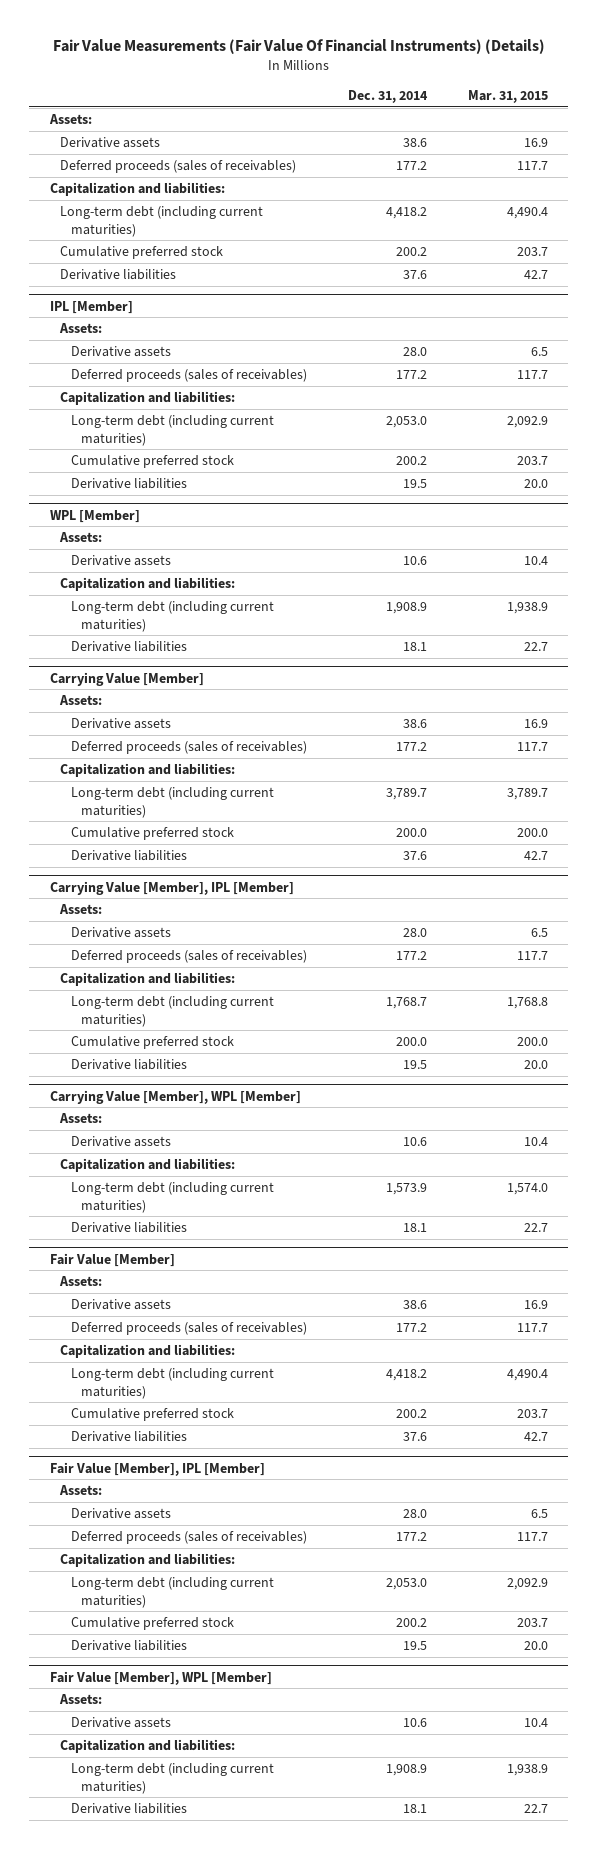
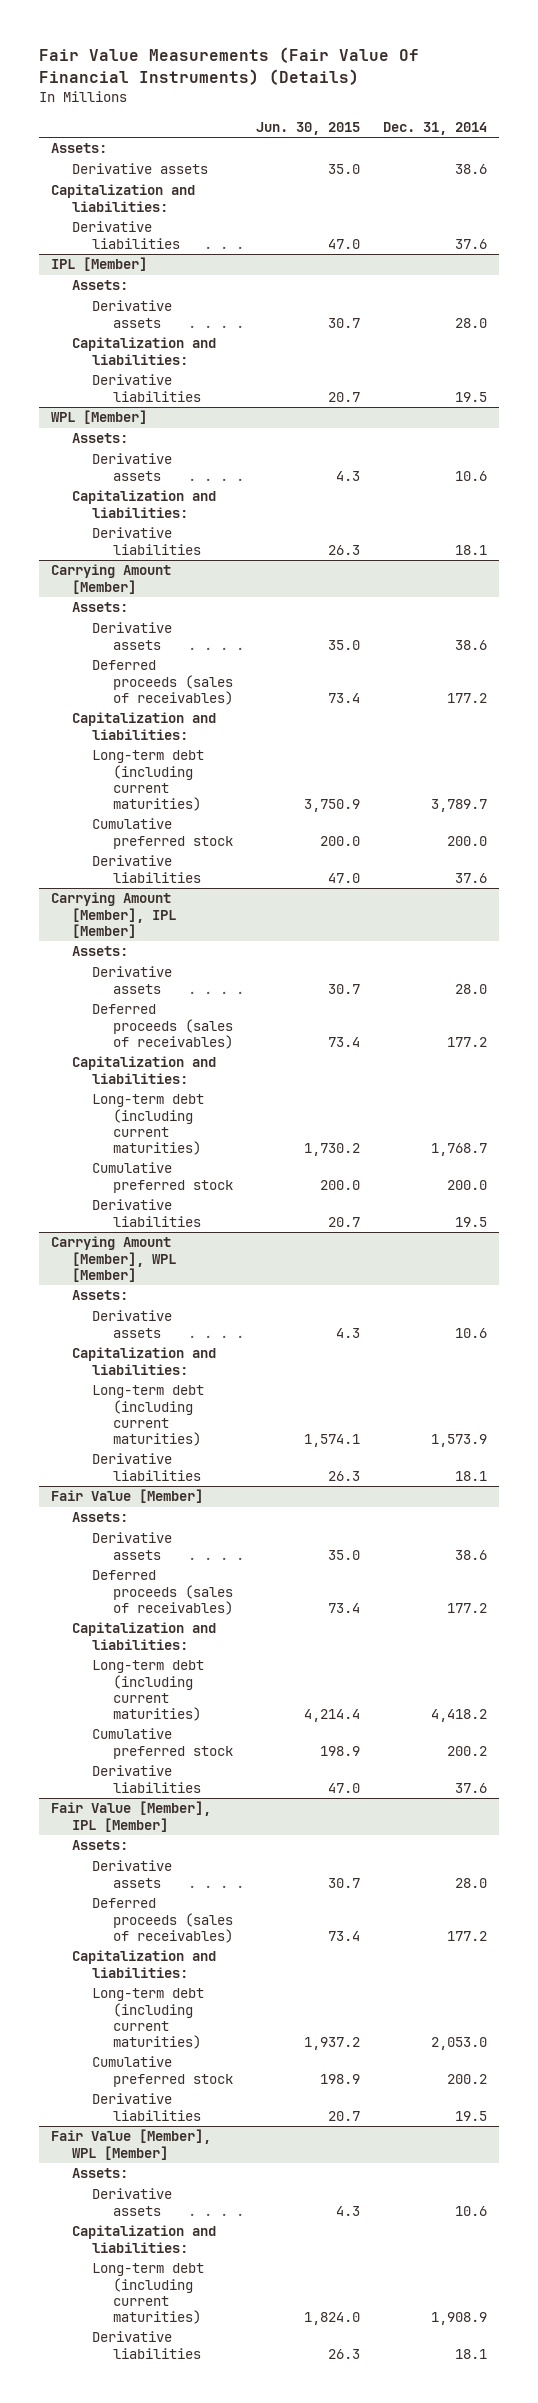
- | Dec. 31, 2014 | Mar. 31, 2015
+ | Jun. 30, 2015 | Dec. 31, 2014
- Deferred proceeds (sales of receivables) | 177.2 | 117.7
- Long-term debt (including current maturities) | 4,418.2 | 4,490.4
- Cumulative preferred stock | 200.2 | 203.7
@ IPL [Member]
- Deferred proceeds (sales of receivables) | 177.2 | 117.7
- Long-term debt (including current maturities) | 2,053.0 | 2,092.9
- Cumulative preferred stock | 200.2 | 203.7
@ WPL [Member]
- Long-term debt (including current maturities) | 1,908.9 | 1,938.9
- Carrying Value [Member]
+ Carrying Amount [Member]
- Carrying Value [Member], IPL [Member]
+ Carrying Amount [Member], IPL [Member]
- Carrying Value [Member], WPL [Member]
+ Carrying Amount [Member], WPL [Member]

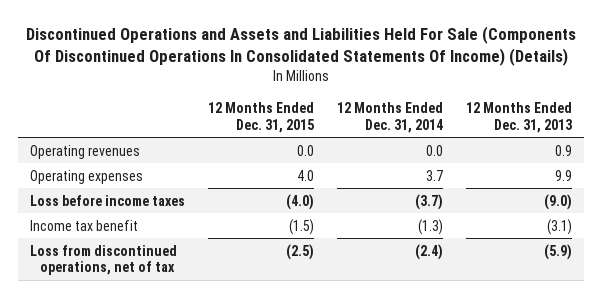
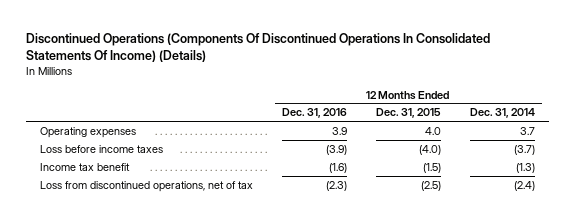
- Discontinued Operations and Assets and Liabilities Held For Sale (Components Of Discontinued Operations In Consolidated Statements Of Income) (Details)
+ Discontinued Operations (Components Of Discontinued Operations In Consolidated Statements Of Income) (Details)
- | 12 Months Ended Dec. 31, 2015 | 12 Months Ended Dec. 31, 2014 | 12 Months Ended Dec. 31, 2013
+ | 12 Months Ended Dec. 31, 2016 | 12 Months Ended Dec. 31, 2015 | 12 Months Ended Dec. 31, 2014
- Operating revenues | 0.0 | 0.0 | 0.9

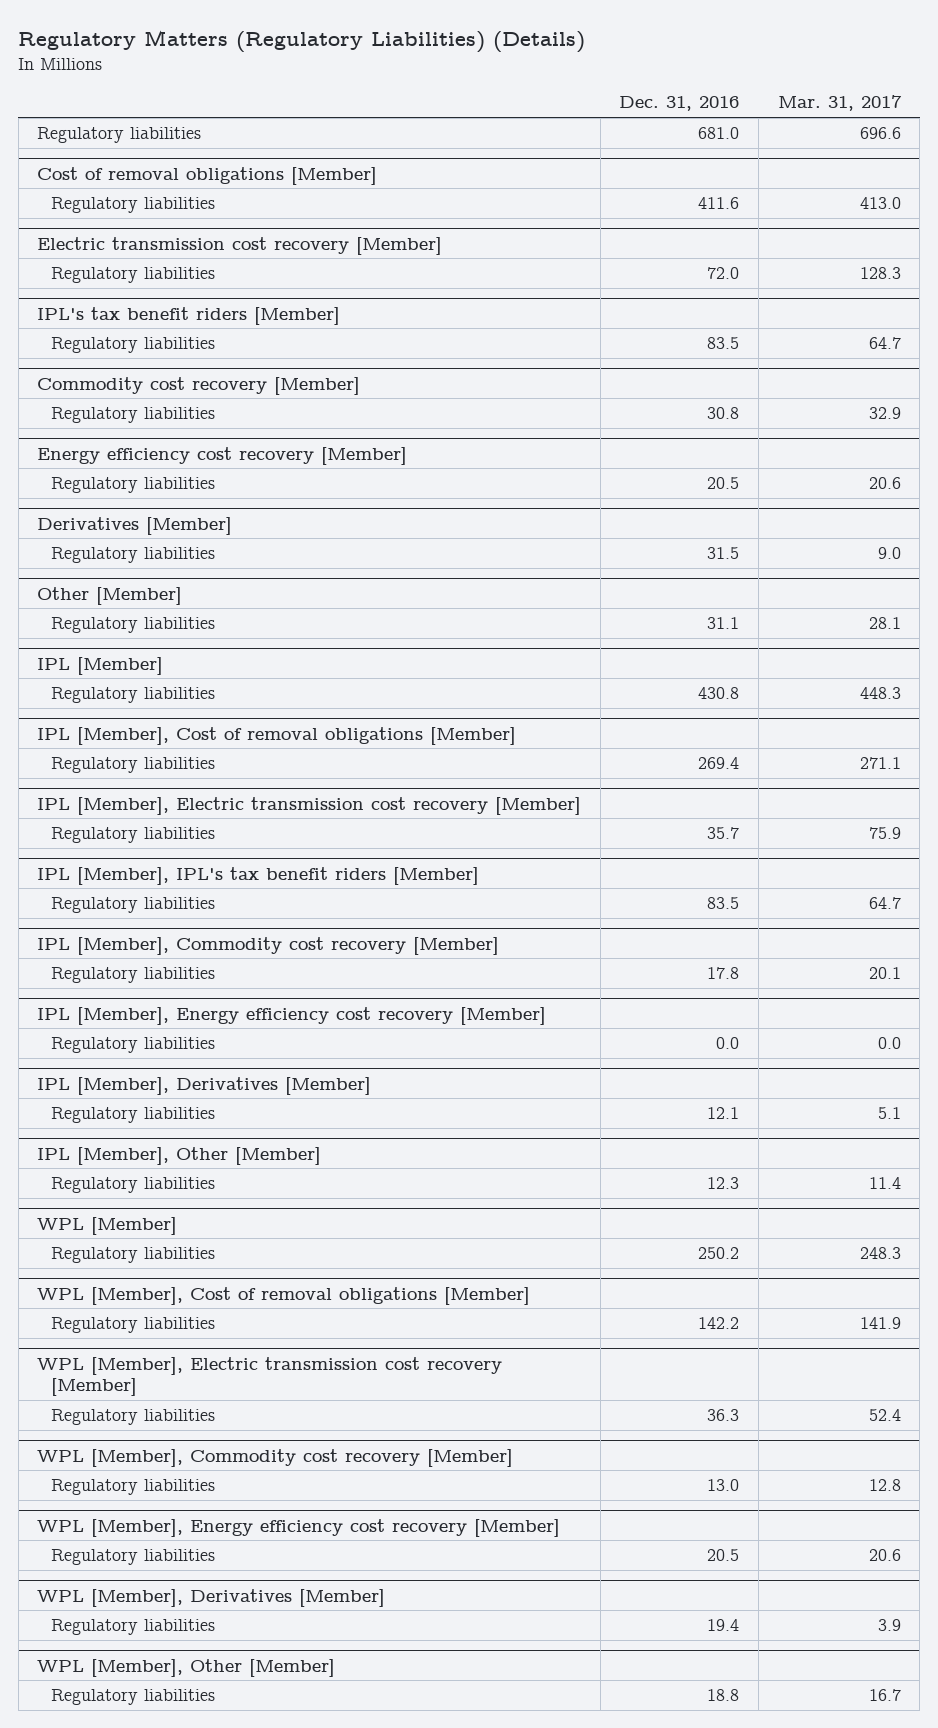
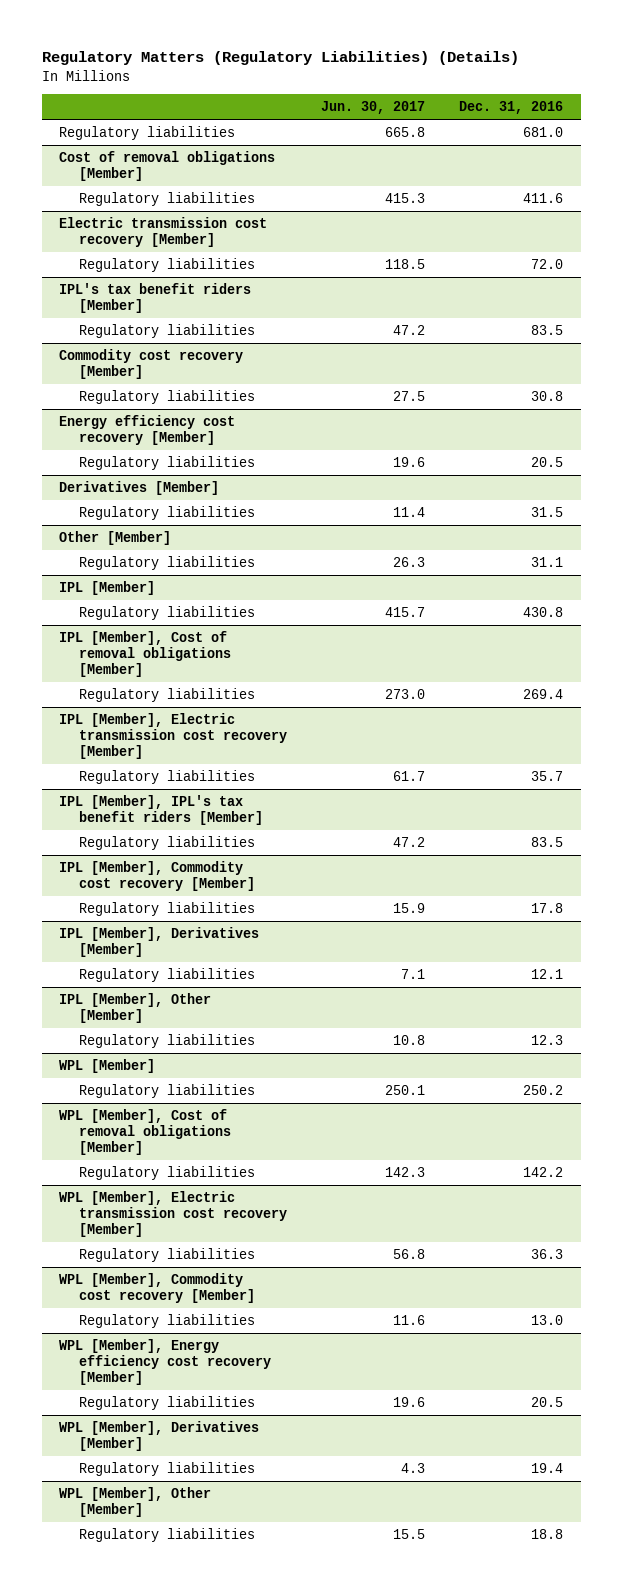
- | Dec. 31, 2016 | Mar. 31, 2017
+ | Jun. 30, 2017 | Dec. 31, 2016
- IPL [Member], Energy efficiency cost recovery [Member]
- Regulatory liabilities | 0.0 | 0.0

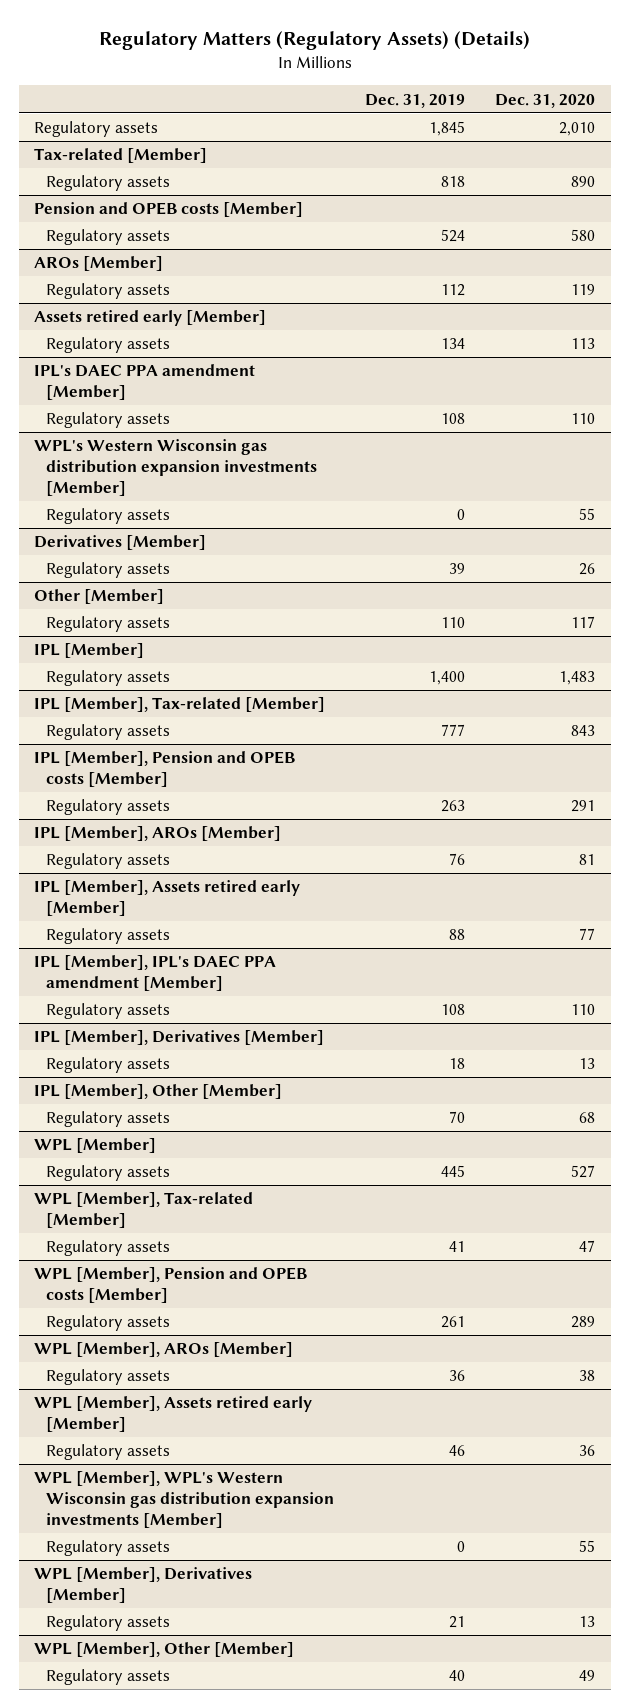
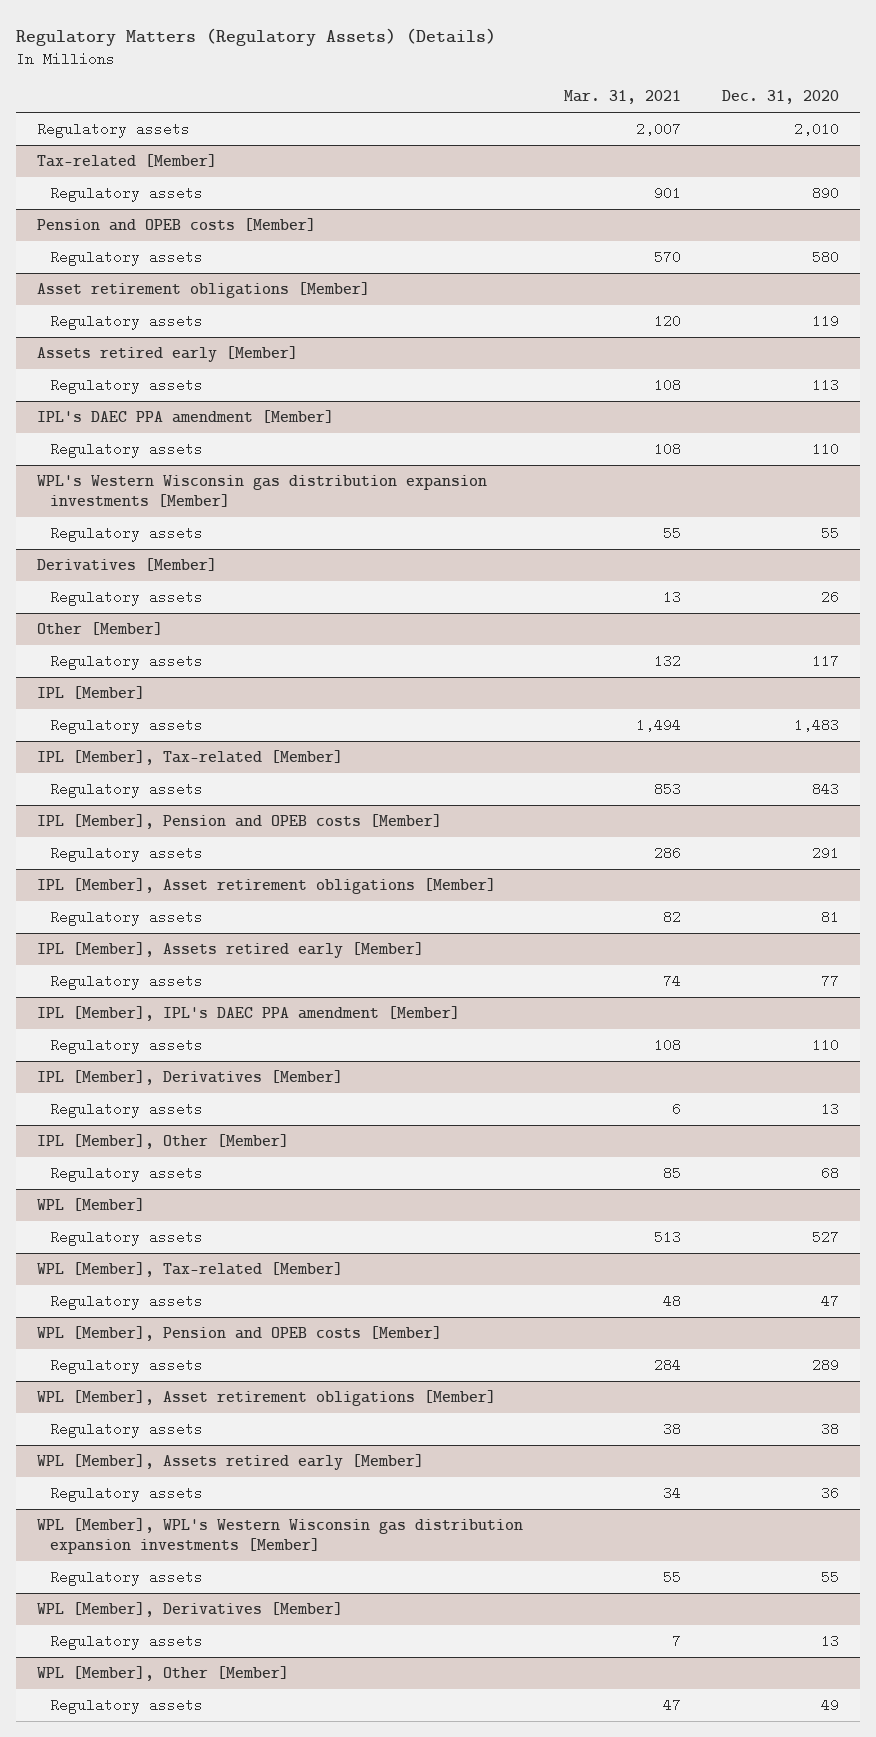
- | Dec. 31, 2019 | Dec. 31, 2020
+ | Mar. 31, 2021 | Dec. 31, 2020
- AROs [Member]
+ Asset retirement obligations [Member]
- IPL [Member], AROs [Member]
+ IPL [Member], Asset retirement obligations [Member]
- WPL [Member], AROs [Member]
+ WPL [Member], Asset retirement obligations [Member]

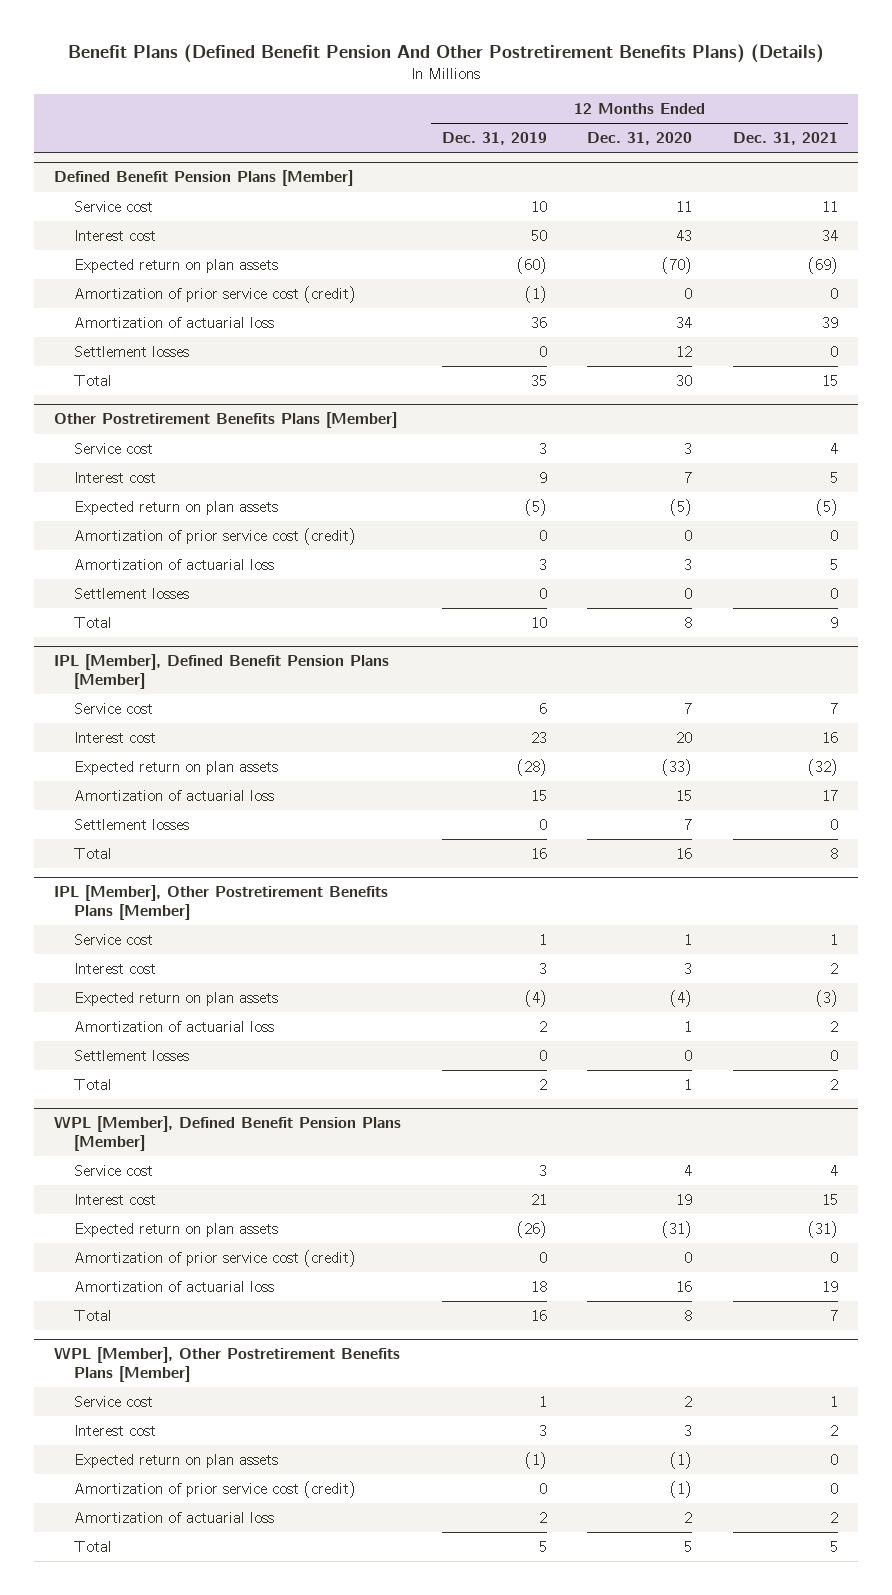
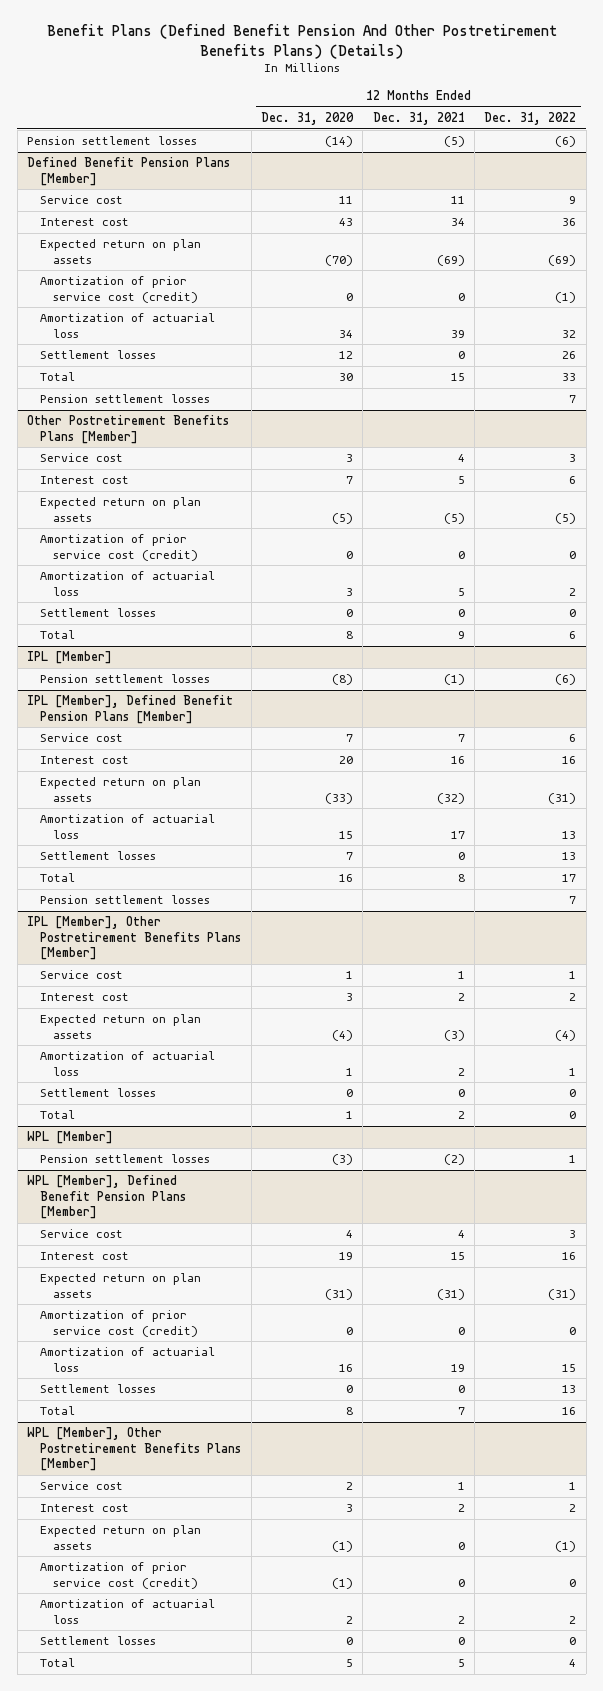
- | 12 Months Ended Dec. 31, 2019 | 12 Months Ended Dec. 31, 2020 | 12 Months Ended Dec. 31, 2021
+ | 12 Months Ended Dec. 31, 2020 | 12 Months Ended Dec. 31, 2021 | 12 Months Ended Dec. 31, 2022
+ Pension settlement losses | (14) | (5) | (6)
@ Defined Benefit Pension Plans [Member]
+ Pension settlement losses | | | 7
+ IPL [Member]
+ Pension settlement losses | (8) | (1) | (6)
@ IPL [Member], Defined Benefit Pension Plans [Member]
+ Pension settlement losses | | | 7
+ WPL [Member]
+ Pension settlement losses | (3) | (2) | 1
@ WPL [Member], Defined Benefit Pension Plans [Member]
+ Settlement losses | 0 | 0 | 13
@ WPL [Member], Other Postretirement Benefits Plans [Member]
+ Settlement losses | 0 | 0 | 0

